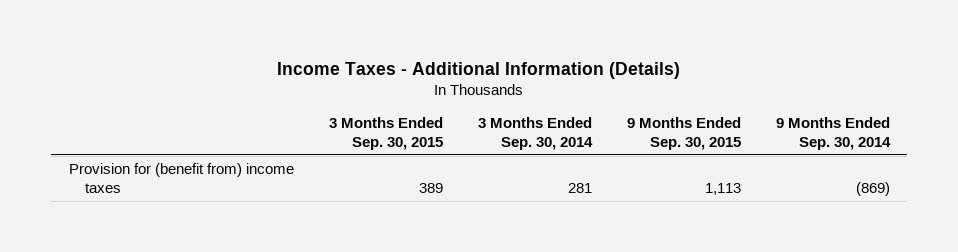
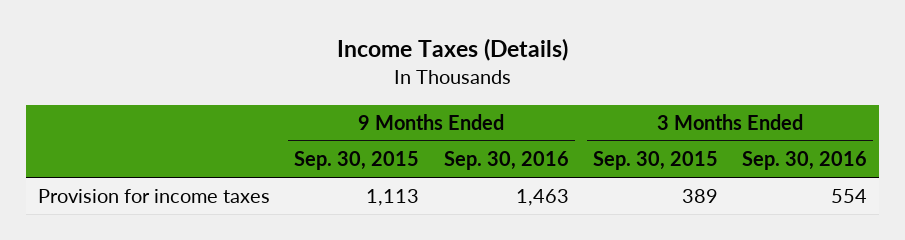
- Income Taxes - Additional Information (Details)
+ Income Taxes (Details)
- | 3 Months Ended Sep. 30, 2015 | 3 Months Ended Sep. 30, 2014 | 9 Months Ended Sep. 30, 2015 | 9 Months Ended Sep. 30, 2014
+ | 9 Months Ended Sep. 30, 2015 | 9 Months Ended Sep. 30, 2016 | 3 Months Ended Sep. 30, 2015 | 3 Months Ended Sep. 30, 2016
- Provision for (benefit from) income taxes | 389 | 281 | 1,113 | (869)
+ Provision for income taxes | 1,113 | 1,463 | 389 | 554

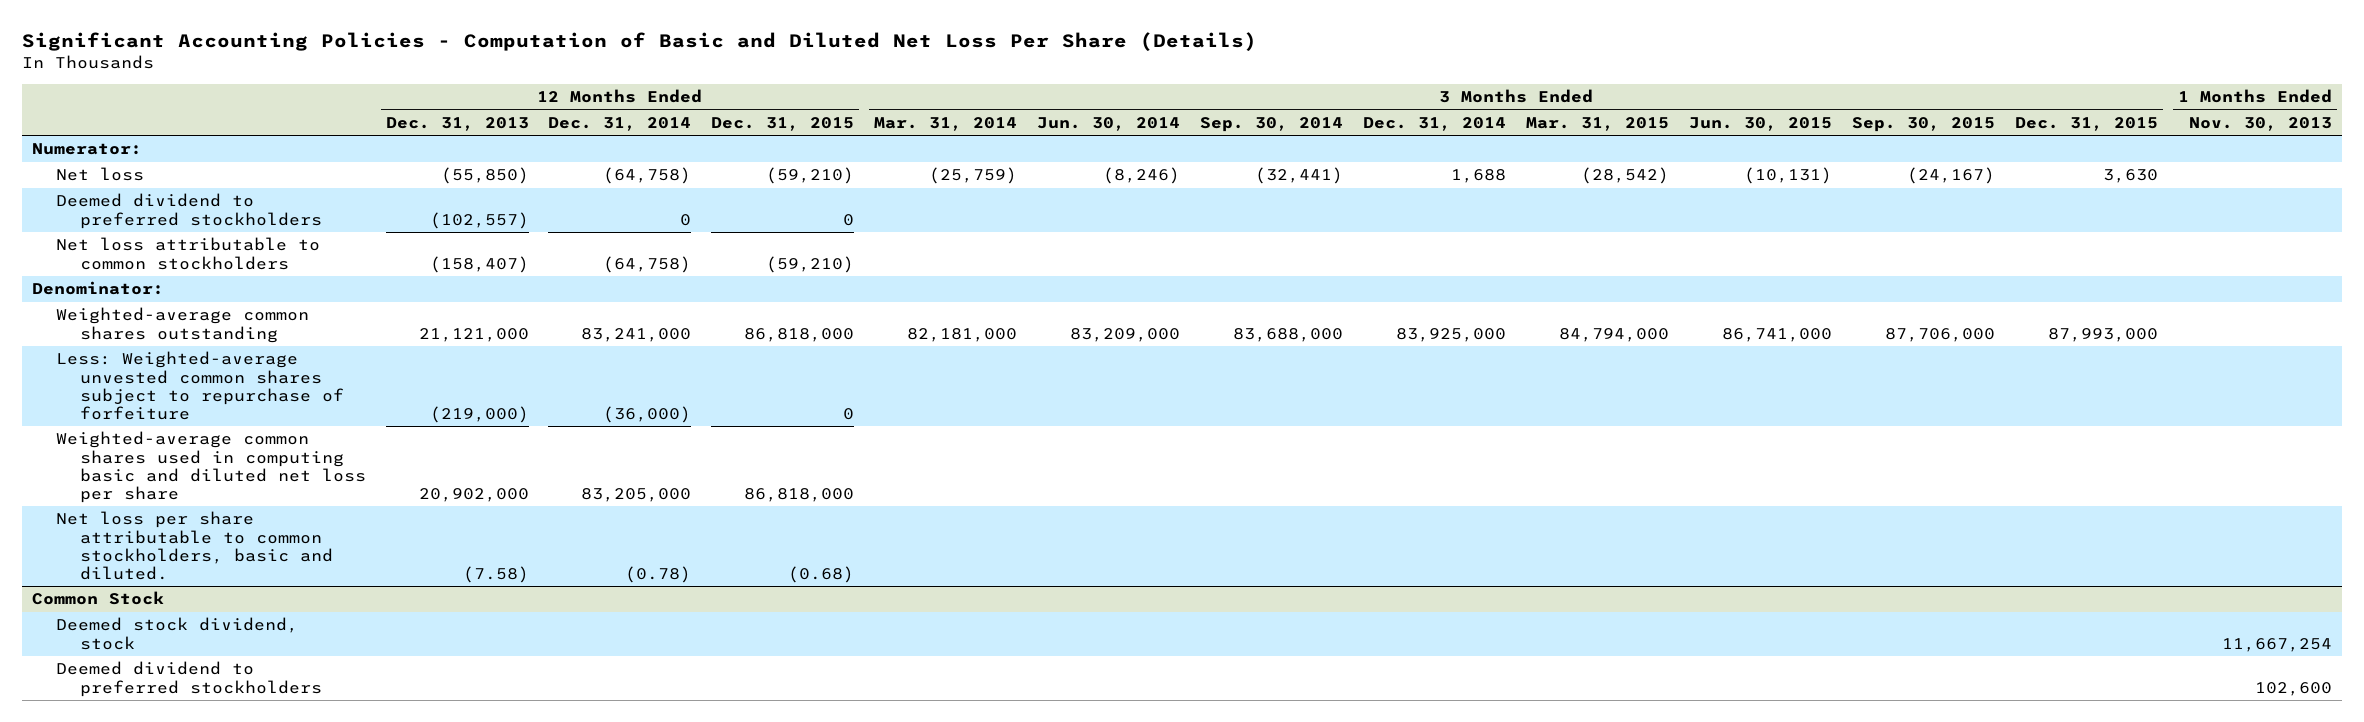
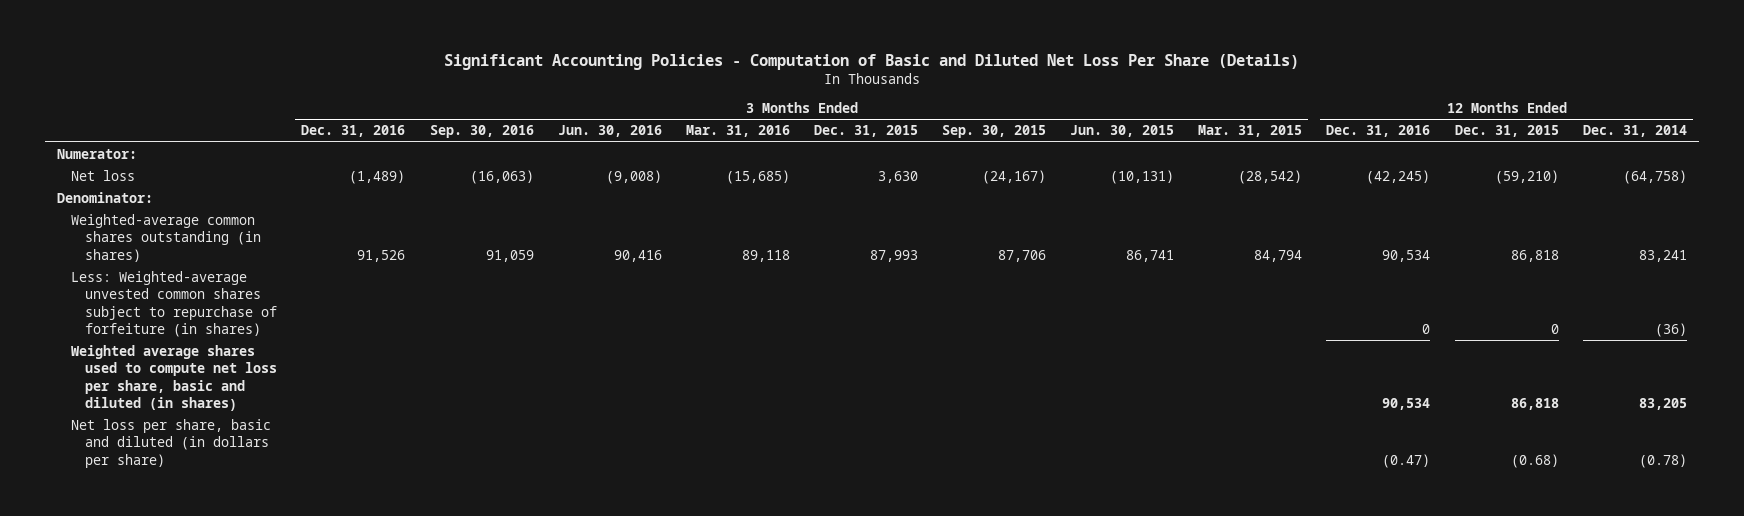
- | 12 Months Ended Dec. 31, 2013 | 12 Months Ended Dec. 31, 2014 | 12 Months Ended Dec. 31, 2015 | 3 Months Ended Mar. 31, 2014 | 3 Months Ended Jun. 30, 2014 | 3 Months Ended Sep. 30, 2014 | 3 Months Ended Dec. 31, 2014 | 3 Months Ended Mar. 31, 2015 | 3 Months Ended Jun. 30, 2015 | 3 Months Ended Sep. 30, 2015 | 3 Months Ended Dec. 31, 2015 | 1 Months Ended Nov. 30, 2013
+ | 3 Months Ended Dec. 31, 2016 | 3 Months Ended Sep. 30, 2016 | 3 Months Ended Jun. 30, 2016 | 3 Months Ended Mar. 31, 2016 | 3 Months Ended Dec. 31, 2015 | 3 Months Ended Sep. 30, 2015 | 3 Months Ended Jun. 30, 2015 | 3 Months Ended Mar. 31, 2015 | 12 Months Ended Dec. 31, 2016 | 12 Months Ended Dec. 31, 2015 | 12 Months Ended Dec. 31, 2014
- Deemed dividend to preferred stockholders | (102,557) | 0 | 0 | | | | | | | | |
- Net loss attributable to common stockholders | (158,407) | (64,758) | (59,210) | | | | | | | | |
- Weighted-average common shares outstanding | 21,121,000 | 83,241,000 | 86,818,000 | 82,181,000 | 83,209,000 | 83,688,000 | 83,925,000 | 84,794,000 | 86,741,000 | 87,706,000 | 87,993,000 |
- Less: Weighted-average unvested common shares subject to repurchase of forfeiture | (219,000) | (36,000) | 0 | | | | | | | | |
- Weighted-average common shares used in computing basic and diluted net loss per share | 20,902,000 | 83,205,000 | 86,818,000 | | | | | | | | |
- Net loss per share attributable to common stockholders, basic and diluted. | (7.58) | (0.78) | (0.68) | | | | | | | | |
- Common Stock
- Deemed stock dividend, stock | | | | | | | | | | | | 11,667,254
- Deemed dividend to preferred stockholders | | | | | | | | | | | | 102,600
+ Weighted-average common shares outstanding (in shares) | 91,526 | 91,059 | 90,416 | 89,118 | 87,993 | 87,706 | 86,741 | 84,794 | 90,534 | 86,818 | 83,241
+ Less: Weighted-average unvested common shares subject to repurchase of forfeiture (in shares) | | | | | | | | | 0 | 0 | (36)
+ Weighted average shares used to compute net loss per share, basic and diluted (in shares) | | | | | | | | | 90,534 | 86,818 | 83,205
+ Net loss per share, basic and diluted (in dollars per share) | | | | | | | | | (0.47) | (0.68) | (0.78)

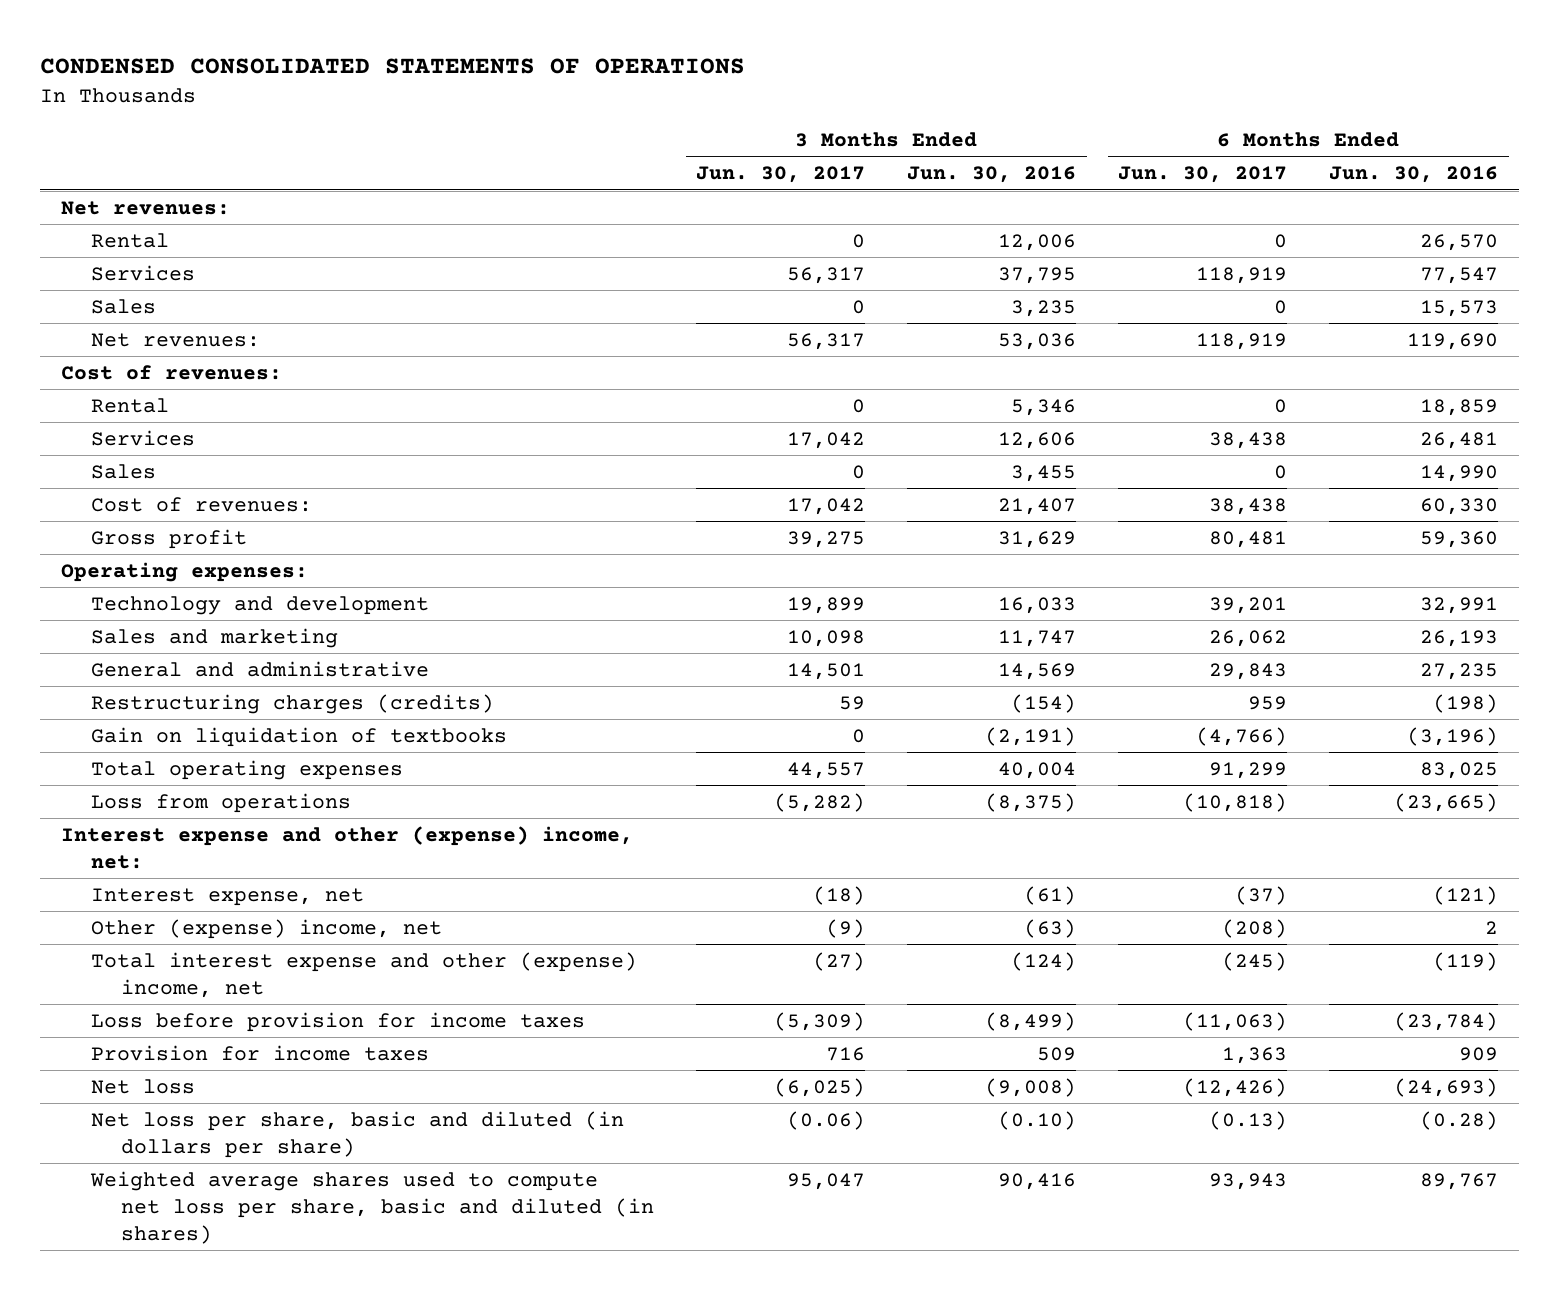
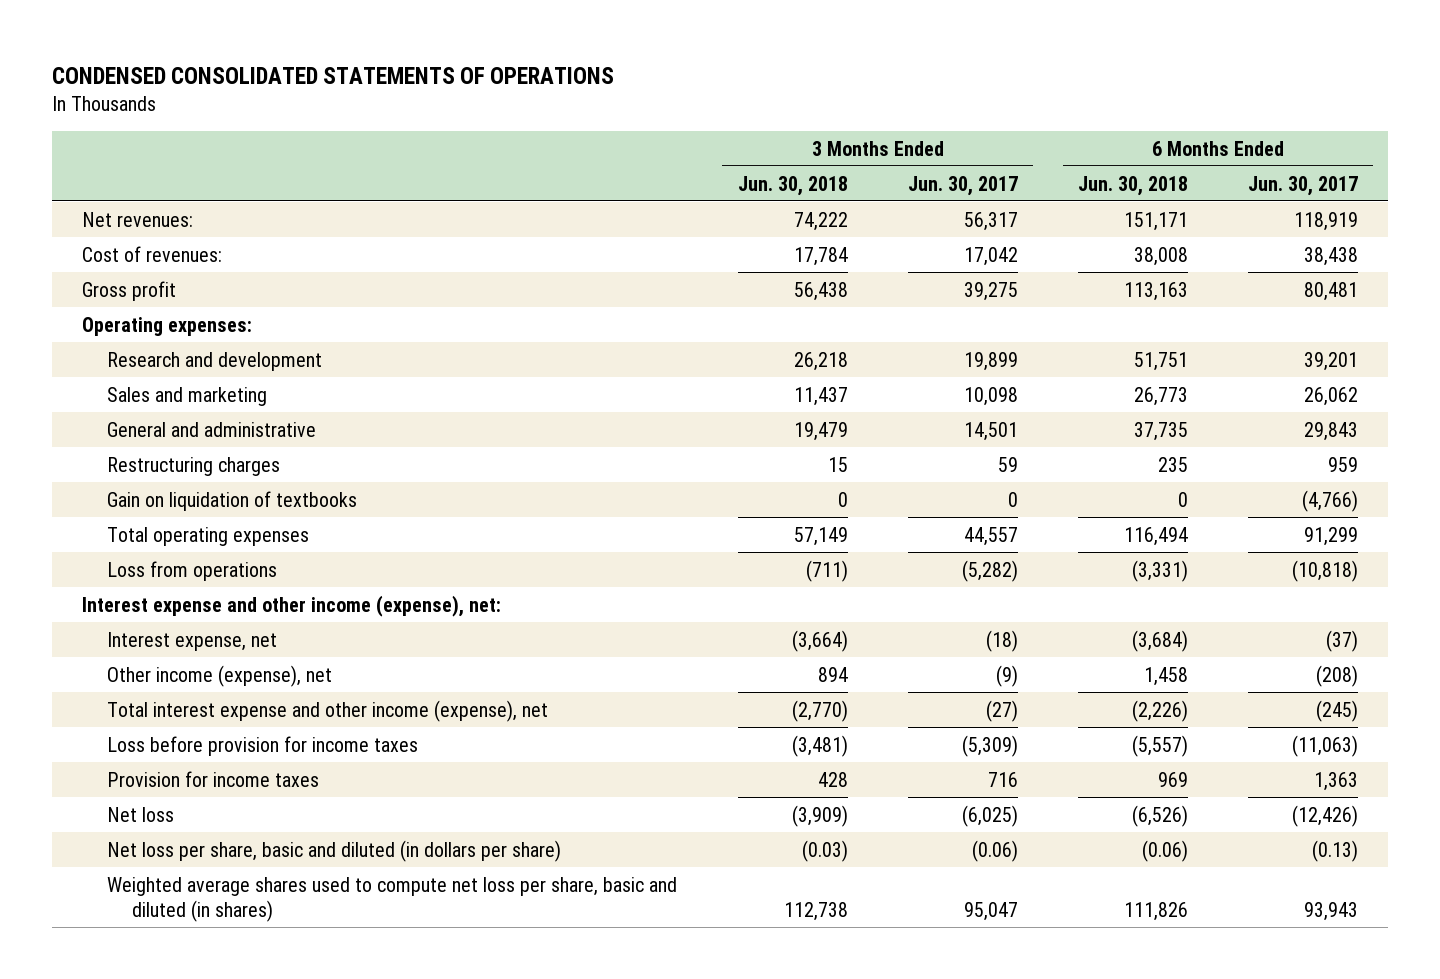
- | 3 Months Ended Jun. 30, 2017 | 3 Months Ended Jun. 30, 2016 | 6 Months Ended Jun. 30, 2017 | 6 Months Ended Jun. 30, 2016
+ | 3 Months Ended Jun. 30, 2018 | 3 Months Ended Jun. 30, 2017 | 6 Months Ended Jun. 30, 2018 | 6 Months Ended Jun. 30, 2017
- Net revenues:
- Rental | 0 | 12,006 | 0 | 26,570
- Services | 56,317 | 37,795 | 118,919 | 77,547
- Sales | 0 | 3,235 | 0 | 15,573
- Cost of revenues:
- Rental | 0 | 5,346 | 0 | 18,859
- Services | 17,042 | 12,606 | 38,438 | 26,481
- Sales | 0 | 3,455 | 0 | 14,990
- Technology and development | 19,899 | 16,033 | 39,201 | 32,991
+ Research and development | 26,218 | 19,899 | 51,751 | 39,201
- Restructuring charges (credits) | 59 | (154) | 959 | (198)
+ Restructuring charges | 15 | 59 | 235 | 959
- Interest expense and other (expense) income, net:
+ Interest expense and other income (expense), net:
- Other (expense) income, net | (9) | (63) | (208) | 2
- Total interest expense and other (expense) income, net | (27) | (124) | (245) | (119)
+ Other income (expense), net | 894 | (9) | 1,458 | (208)
+ Total interest expense and other income (expense), net | (2,770) | (27) | (2,226) | (245)

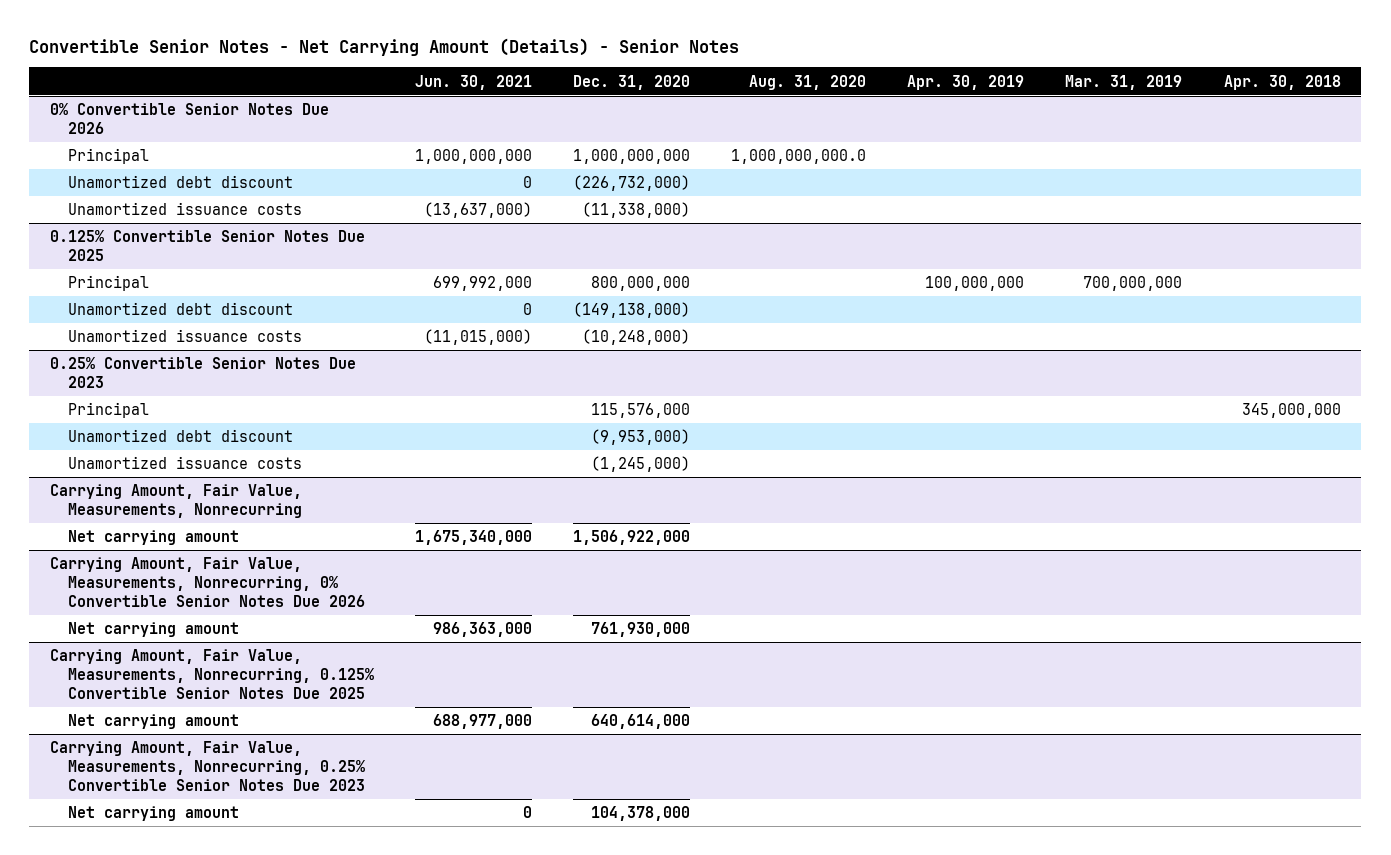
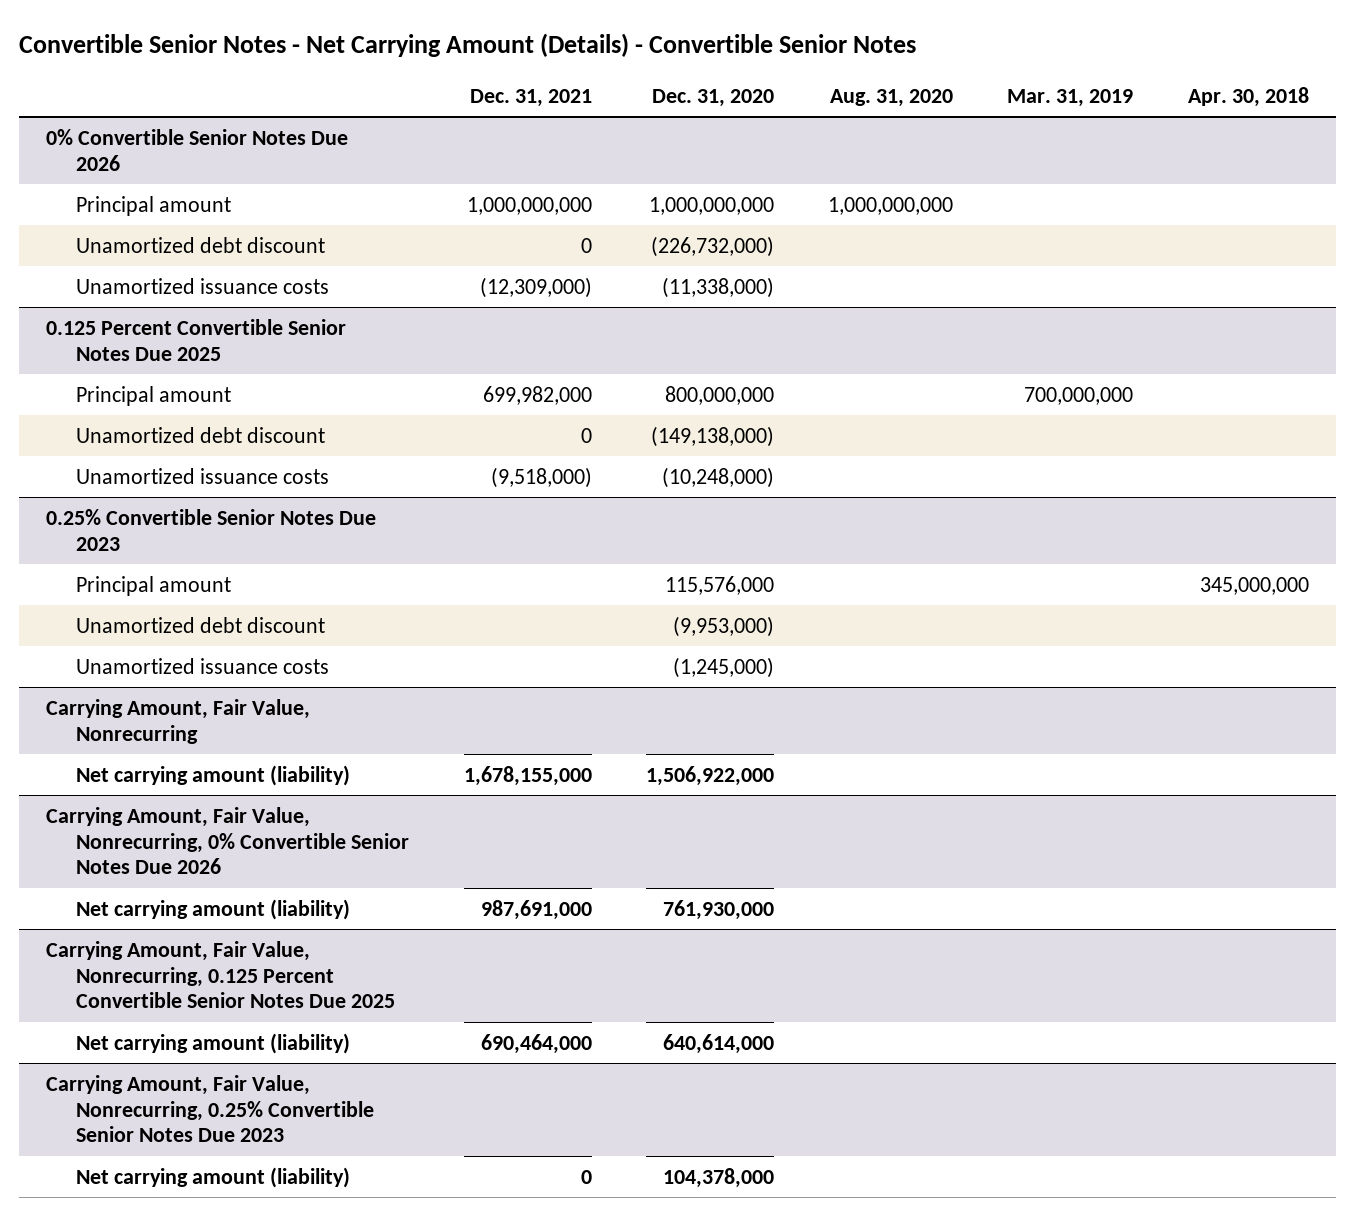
- Convertible Senior Notes - Net Carrying Amount (Details) - Senior Notes
+ Convertible Senior Notes - Net Carrying Amount (Details) - Convertible Senior Notes
- | Jun. 30, 2021 | Dec. 31, 2020 | Aug. 31, 2020 | Apr. 30, 2019 | Mar. 31, 2019 | Apr. 30, 2018
+ | Dec. 31, 2021 | Dec. 31, 2020 | Aug. 31, 2020 | Mar. 31, 2019 | Apr. 30, 2018
@ 0% Convertible Senior Notes Due 2026
- Principal | 1,000,000,000 | 1,000,000,000 | 1,000,000,000.0 | | |
+ Principal amount | 1,000,000,000 | 1,000,000,000 | 1,000,000,000 | |
- 0.125% Convertible Senior Notes Due 2025
- Principal | 699,992,000 | 800,000,000 | | 100,000,000 | 700,000,000 |
+ 0.125 Percent Convertible Senior Notes Due 2025
+ Principal amount | 699,982,000 | 800,000,000 | | 700,000,000 |
@ 0.25% Convertible Senior Notes Due 2023
- Principal | | 115,576,000 | | | | 345,000,000
+ Principal amount | | 115,576,000 | | | 345,000,000
- Carrying Amount, Fair Value, Measurements, Nonrecurring
- Net carrying amount | 1,675,340,000 | 1,506,922,000 | | | |
- Carrying Amount, Fair Value, Measurements, Nonrecurring, 0% Convertible Senior Notes Due 2026
- Net carrying amount | 986,363,000 | 761,930,000 | | | |
- Carrying Amount, Fair Value, Measurements, Nonrecurring, 0.125% Convertible Senior Notes Due 2025
- Net carrying amount | 688,977,000 | 640,614,000 | | | |
- Carrying Amount, Fair Value, Measurements, Nonrecurring, 0.25% Convertible Senior Notes Due 2023
- Net carrying amount | 0 | 104,378,000 | | | |
+ Carrying Amount, Fair Value, Nonrecurring
+ Net carrying amount (liability) | 1,678,155,000 | 1,506,922,000 | | |
+ Carrying Amount, Fair Value, Nonrecurring, 0% Convertible Senior Notes Due 2026
+ Net carrying amount (liability) | 987,691,000 | 761,930,000 | | |
+ Carrying Amount, Fair Value, Nonrecurring, 0.125 Percent Convertible Senior Notes Due 2025
+ Net carrying amount (liability) | 690,464,000 | 640,614,000 | | |
+ Carrying Amount, Fair Value, Nonrecurring, 0.25% Convertible Senior Notes Due 2023
+ Net carrying amount (liability) | 0 | 104,378,000 | | |

